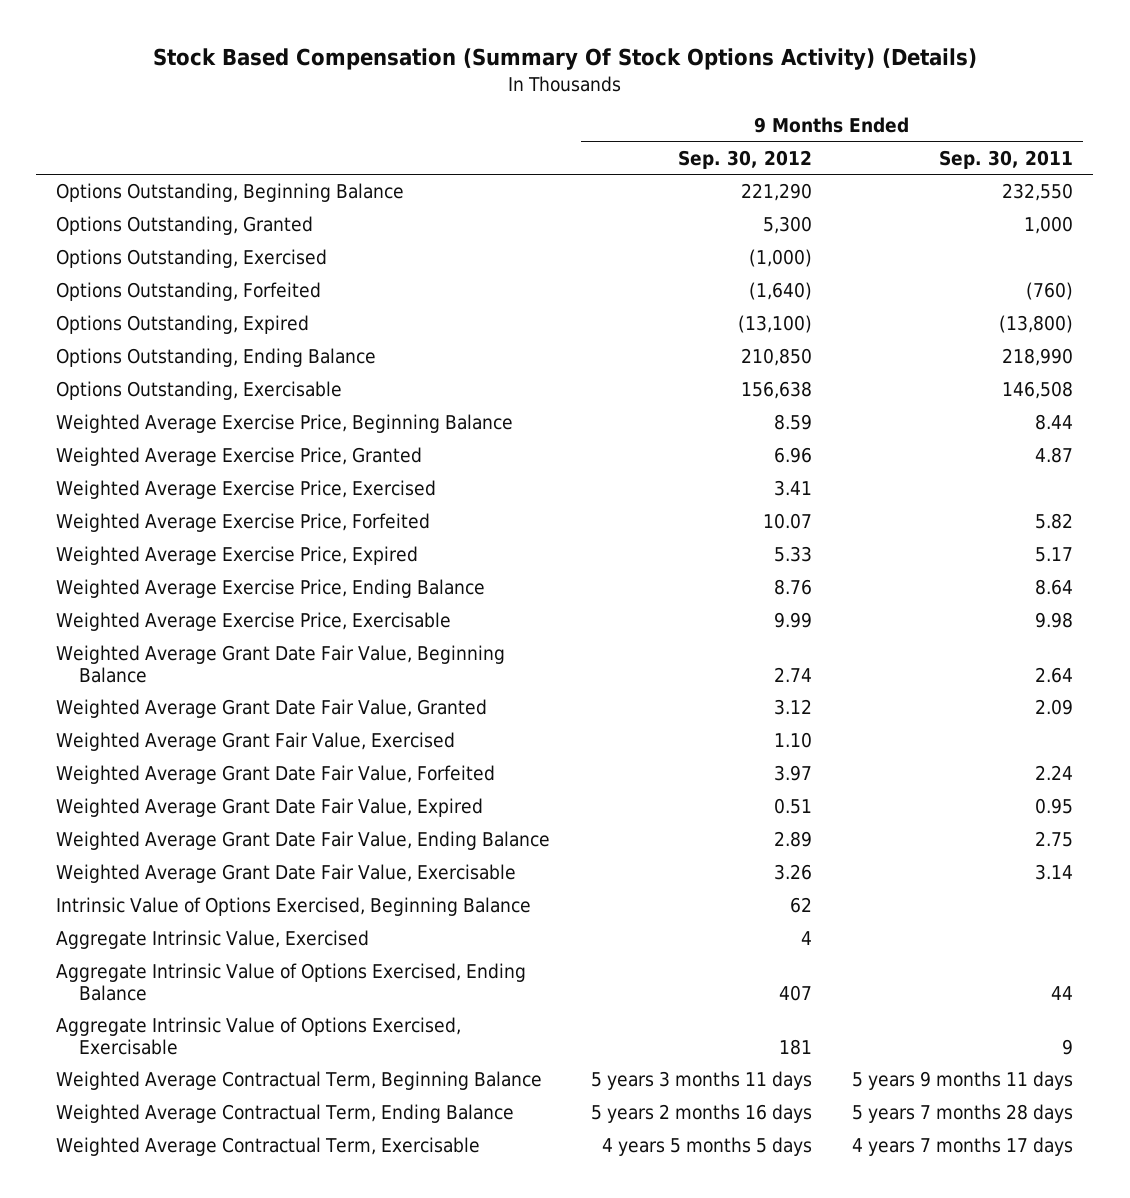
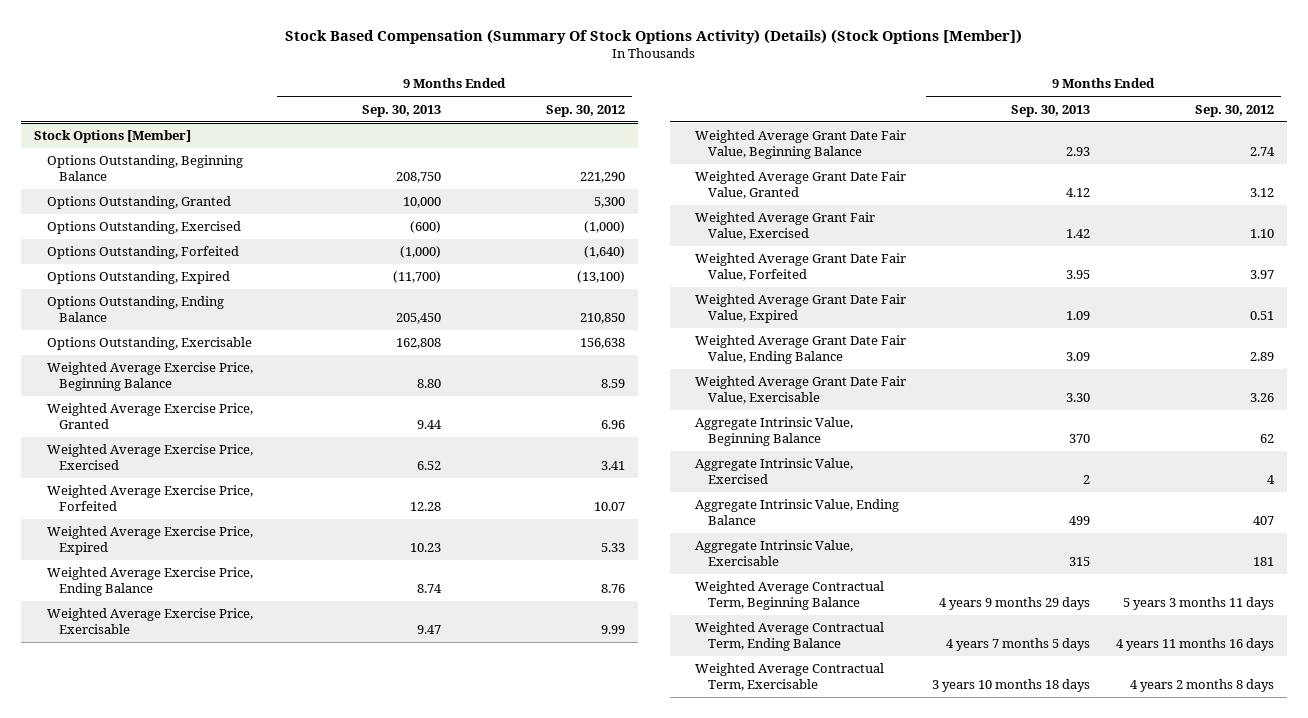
- Stock Based Compensation (Summary Of Stock Options Activity) (Details)
+ Stock Based Compensation (Summary Of Stock Options Activity) (Details) (Stock Options [Member])
- | 9 Months Ended Sep. 30, 2012 | 9 Months Ended Sep. 30, 2011
+ | 9 Months Ended Sep. 30, 2013 | 9 Months Ended Sep. 30, 2012
+ Stock Options [Member]
- Intrinsic Value of Options Exercised, Beginning Balance | 62 |
+ Aggregate Intrinsic Value, Beginning Balance | 370 | 62
- Aggregate Intrinsic Value of Options Exercised, Ending Balance | 407 | 44
- Aggregate Intrinsic Value of Options Exercised, Exercisable | 181 | 9
+ Aggregate Intrinsic Value, Ending Balance | 499 | 407
+ Aggregate Intrinsic Value, Exercisable | 315 | 181
- Weighted Average Contractual Term, Ending Balance | 5 years 2 months 16 days | 5 years 7 months 28 days
- Weighted Average Contractual Term, Exercisable | 4 years 5 months 5 days | 4 years 7 months 17 days
+ Weighted Average Contractual Term, Ending Balance | 4 years 7 months 5 days | 4 years 11 months 16 days
+ Weighted Average Contractual Term, Exercisable | 3 years 10 months 18 days | 4 years 2 months 8 days

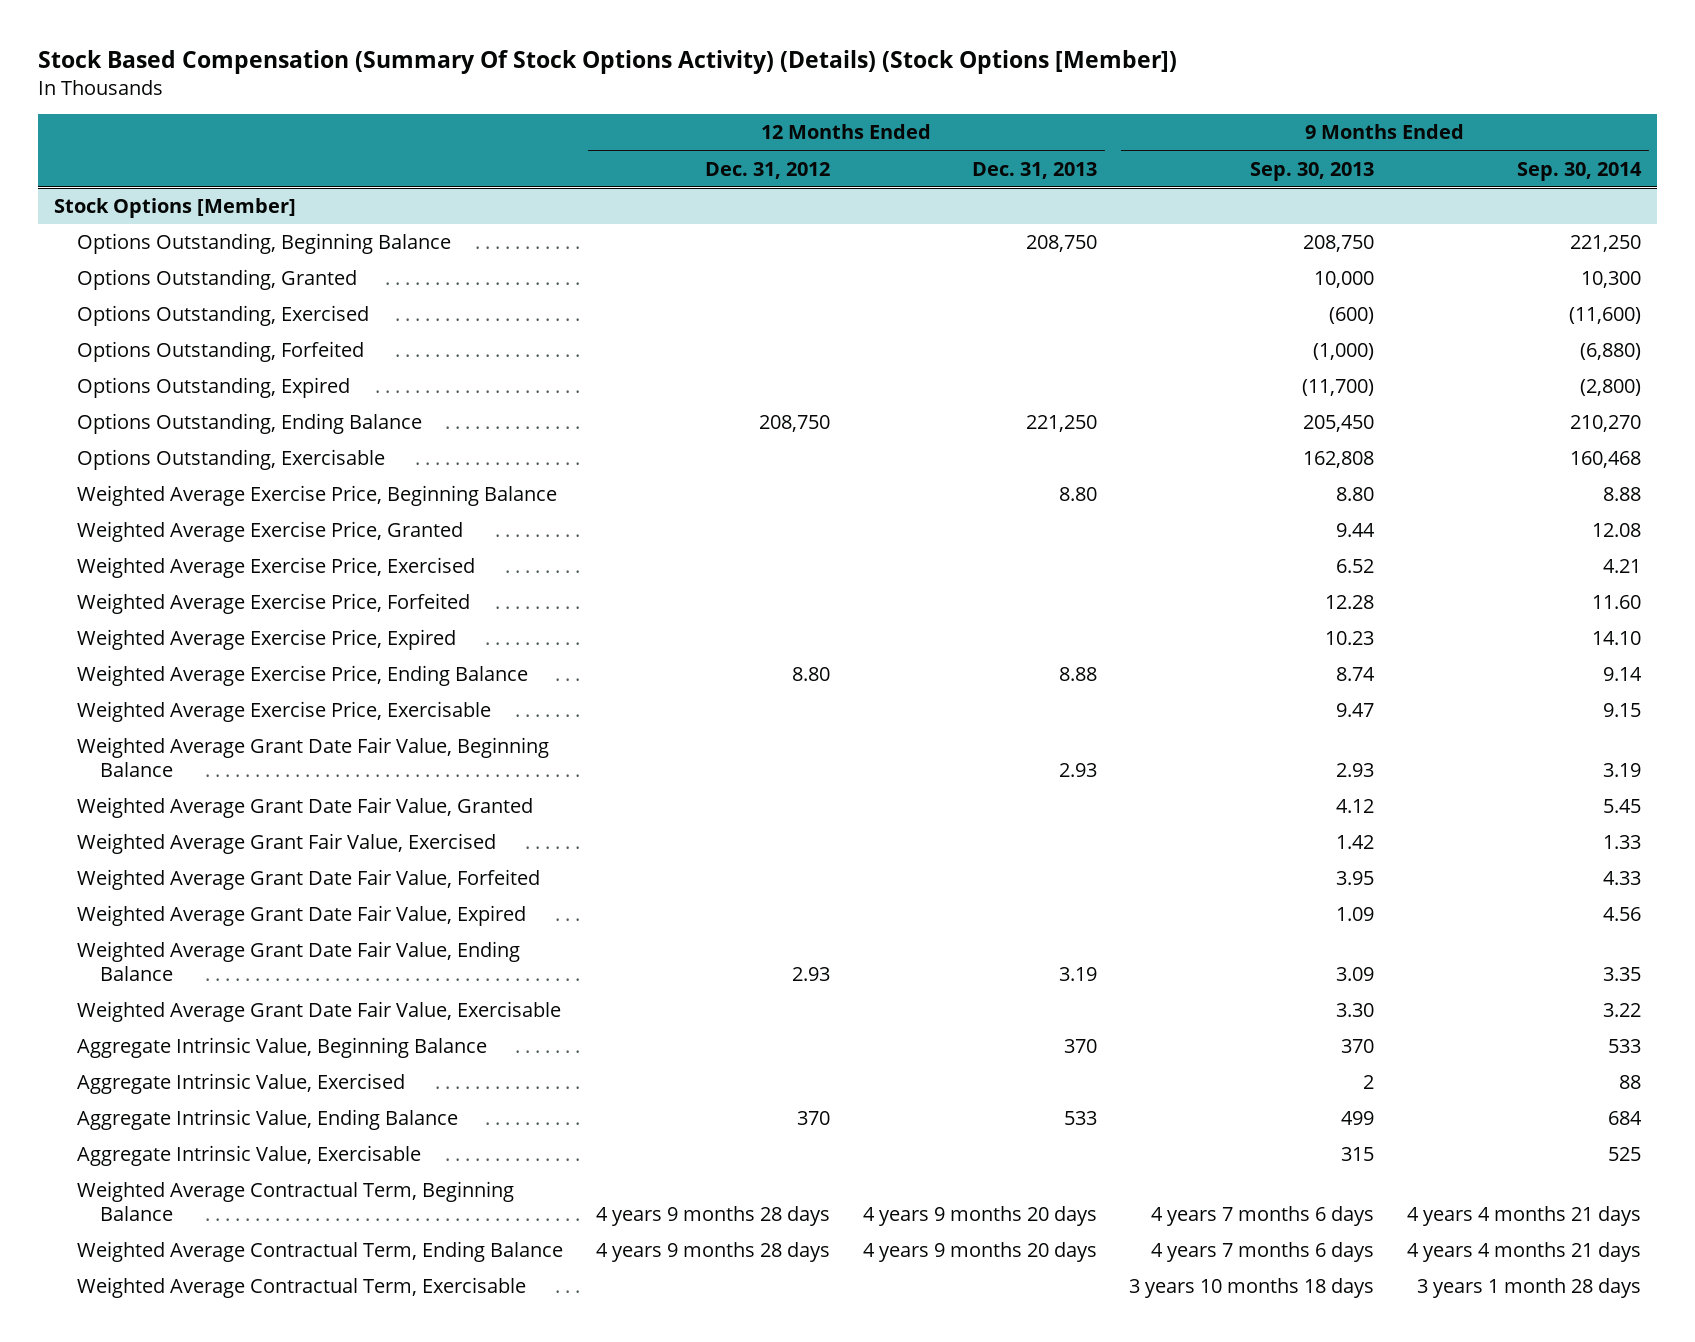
- | 9 Months Ended Sep. 30, 2013 | 9 Months Ended Sep. 30, 2012
+ | 12 Months Ended Dec. 31, 2012 | 12 Months Ended Dec. 31, 2013 | 9 Months Ended Sep. 30, 2013 | 9 Months Ended Sep. 30, 2014
@ Stock Options [Member]
- Weighted Average Contractual Term, Beginning Balance | 4 years 9 months 29 days | 5 years 3 months 11 days
- Weighted Average Contractual Term, Ending Balance | 4 years 7 months 5 days | 4 years 11 months 16 days
+ Weighted Average Contractual Term, Beginning Balance | 4 years 9 months 28 days | 4 years 9 months 20 days | 4 years 7 months 6 days | 4 years 4 months 21 days
+ Weighted Average Contractual Term, Ending Balance | 4 years 9 months 28 days | 4 years 9 months 20 days | 4 years 7 months 6 days | 4 years 4 months 21 days

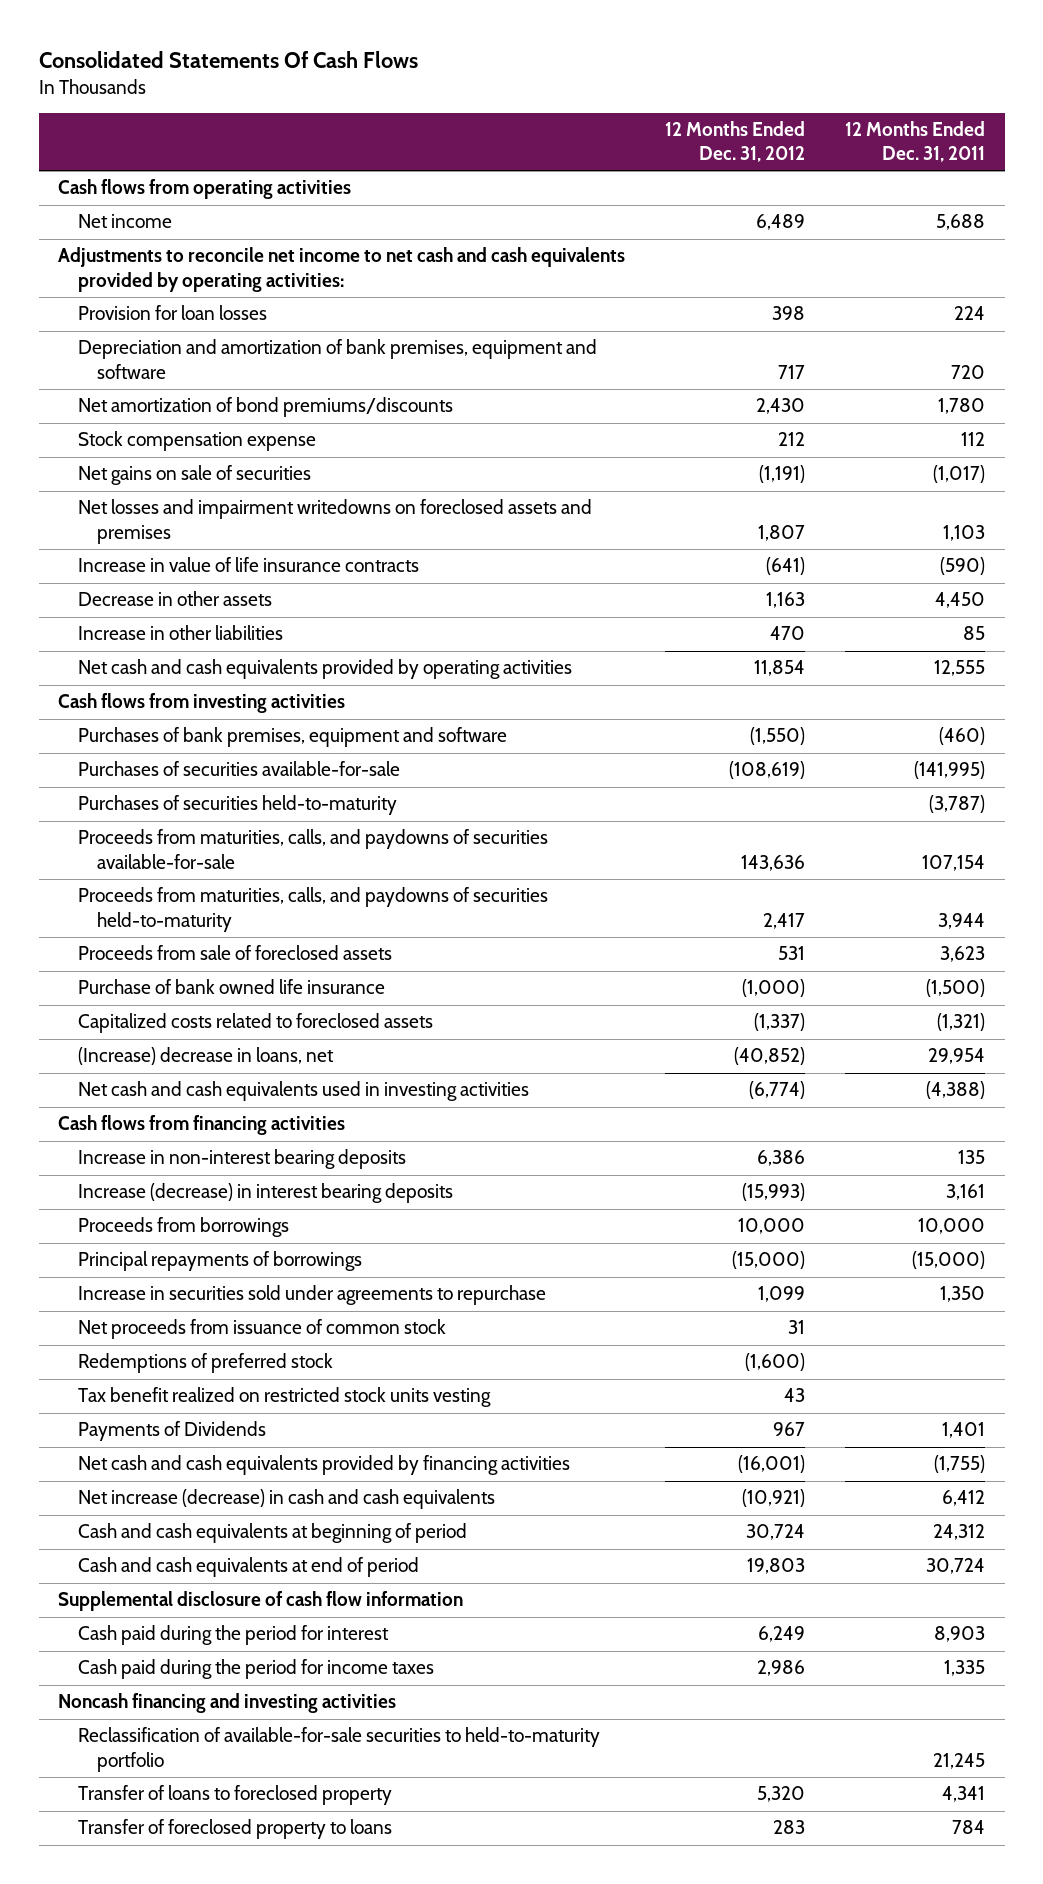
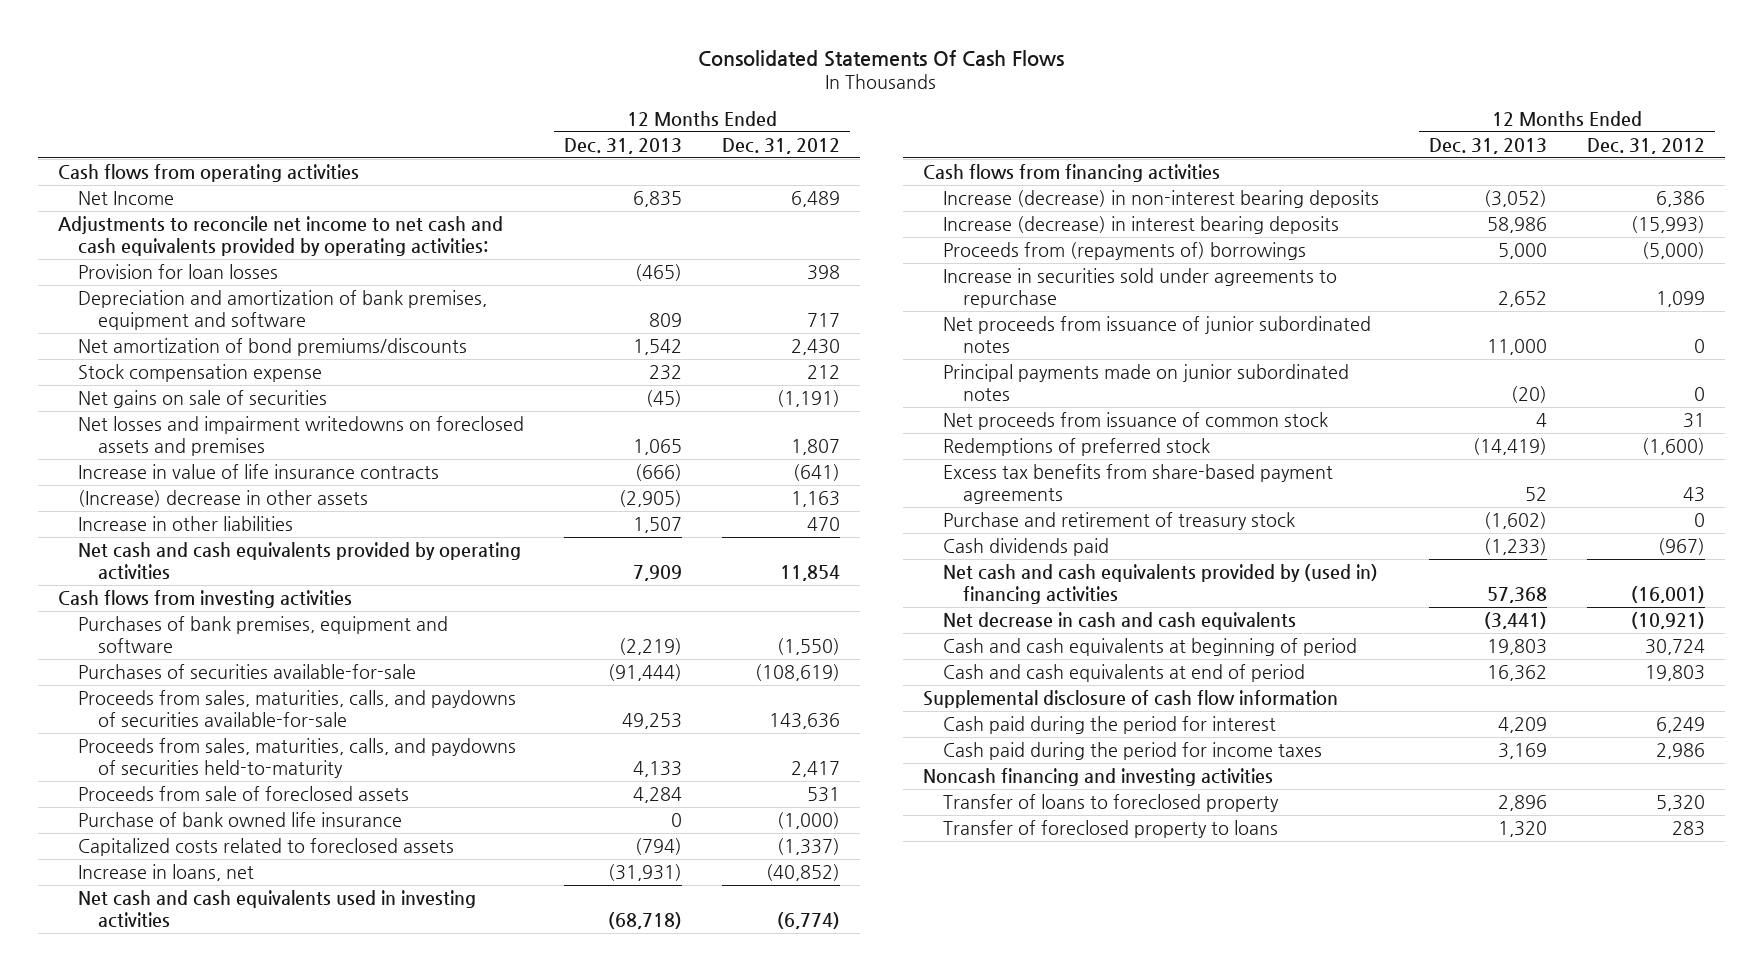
- | 12 Months Ended Dec. 31, 2012 | 12 Months Ended Dec. 31, 2011
+ | 12 Months Ended Dec. 31, 2013 | 12 Months Ended Dec. 31, 2012
- Net income | 6,489 | 5,688
+ Net Income | 6,835 | 6,489
- Decrease in other assets | 1,163 | 4,450
+ (Increase) decrease in other assets | (2,905) | 1,163
- Purchases of securities held-to-maturity | | (3,787)
- Proceeds from maturities, calls, and paydowns of securities available-for-sale | 143,636 | 107,154
- Proceeds from maturities, calls, and paydowns of securities held-to-maturity | 2,417 | 3,944
+ Proceeds from sales, maturities, calls, and paydowns of securities available-for-sale | 49,253 | 143,636
+ Proceeds from sales, maturities, calls, and paydowns of securities held-to-maturity | 4,133 | 2,417
- (Increase) decrease in loans, net | (40,852) | 29,954
+ Increase in loans, net | (31,931) | (40,852)
- Increase in non-interest bearing deposits | 6,386 | 135
+ Increase (decrease) in non-interest bearing deposits | (3,052) | 6,386
- Proceeds from borrowings | 10,000 | 10,000
- Principal repayments of borrowings | (15,000) | (15,000)
+ Proceeds from (repayments of) borrowings | 5,000 | (5,000)
+ Net proceeds from issuance of junior subordinated notes | 11,000 | 0
+ Principal payments made on junior subordinated notes | (20) | 0
- Tax benefit realized on restricted stock units vesting | 43 |
- Payments of Dividends | 967 | 1,401
- Net cash and cash equivalents provided by financing activities | (16,001) | (1,755)
- Net increase (decrease) in cash and cash equivalents | (10,921) | 6,412
+ Excess tax benefits from share-based payment agreements | 52 | 43
+ Purchase and retirement of treasury stock | (1,602) | 0
+ Cash dividends paid | (1,233) | (967)
+ Net cash and cash equivalents provided by (used in) financing activities | 57,368 | (16,001)
+ Net decrease in cash and cash equivalents | (3,441) | (10,921)
- Reclassification of available-for-sale securities to held-to-maturity portfolio | | 21,245

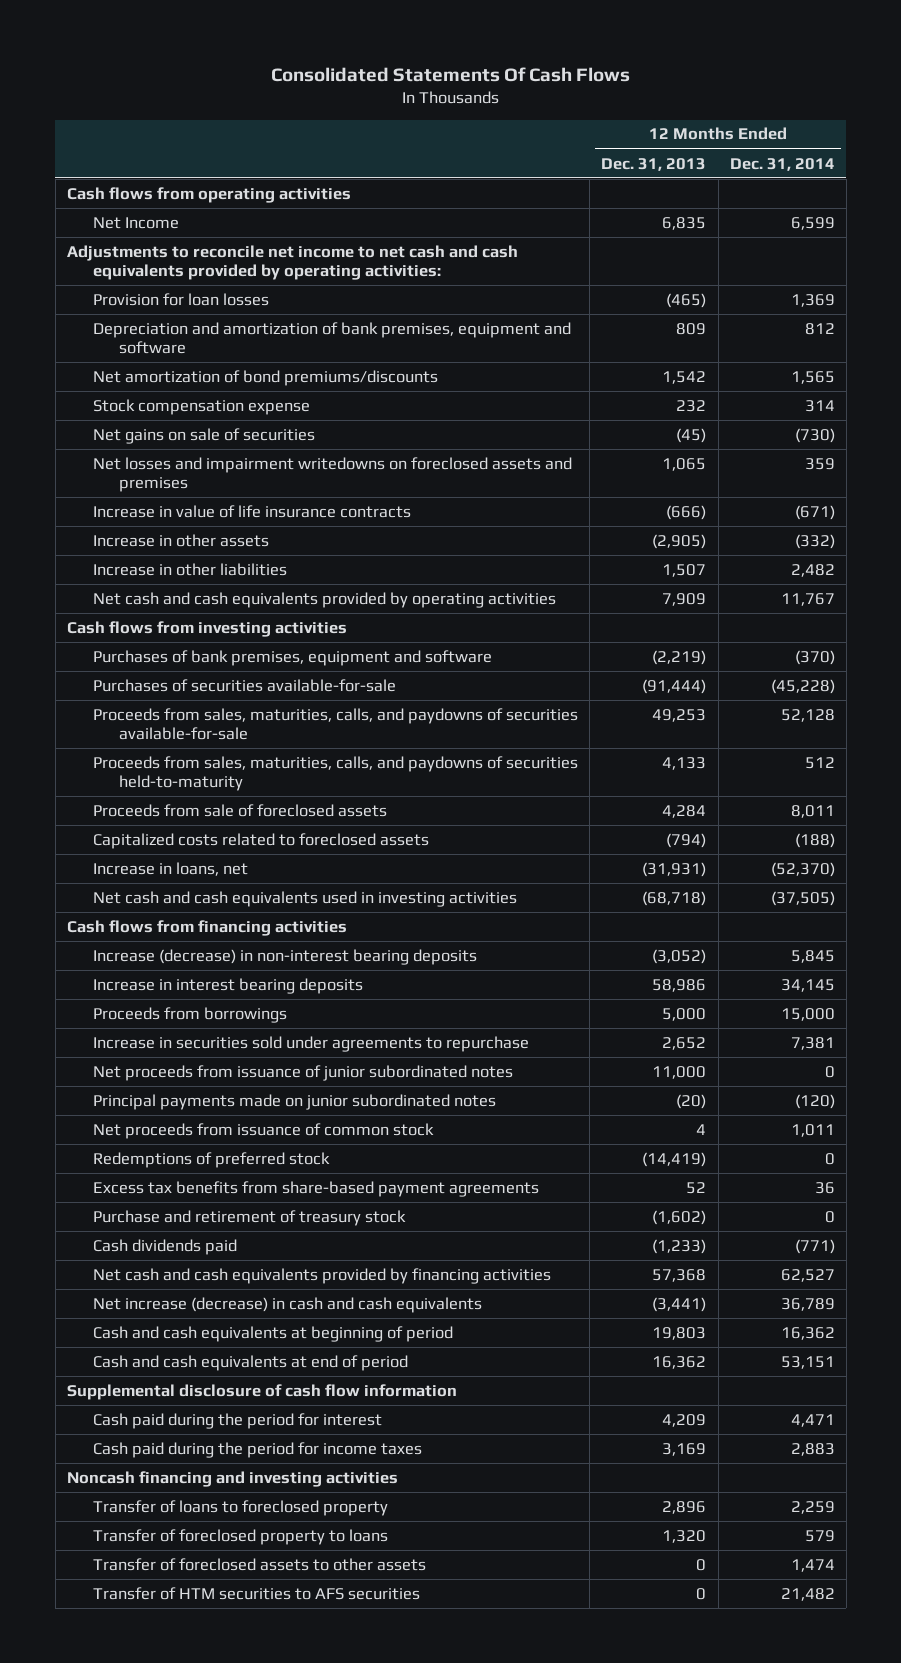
- | 12 Months Ended Dec. 31, 2013 | 12 Months Ended Dec. 31, 2012
+ | 12 Months Ended Dec. 31, 2013 | 12 Months Ended Dec. 31, 2014
- (Increase) decrease in other assets | (2,905) | 1,163
+ Increase in other assets | (2,905) | (332)
- Purchase of bank owned life insurance | 0 | (1,000)
- Increase (decrease) in interest bearing deposits | 58,986 | (15,993)
- Proceeds from (repayments of) borrowings | 5,000 | (5,000)
+ Increase in interest bearing deposits | 58,986 | 34,145
+ Proceeds from borrowings | 5,000 | 15,000
- Net cash and cash equivalents provided by (used in) financing activities | 57,368 | (16,001)
- Net decrease in cash and cash equivalents | (3,441) | (10,921)
+ Net cash and cash equivalents provided by financing activities | 57,368 | 62,527
+ Net increase (decrease) in cash and cash equivalents | (3,441) | 36,789
+ Transfer of foreclosed assets to other assets | 0 | 1,474
+ Transfer of HTM securities to AFS securities | 0 | 21,482

